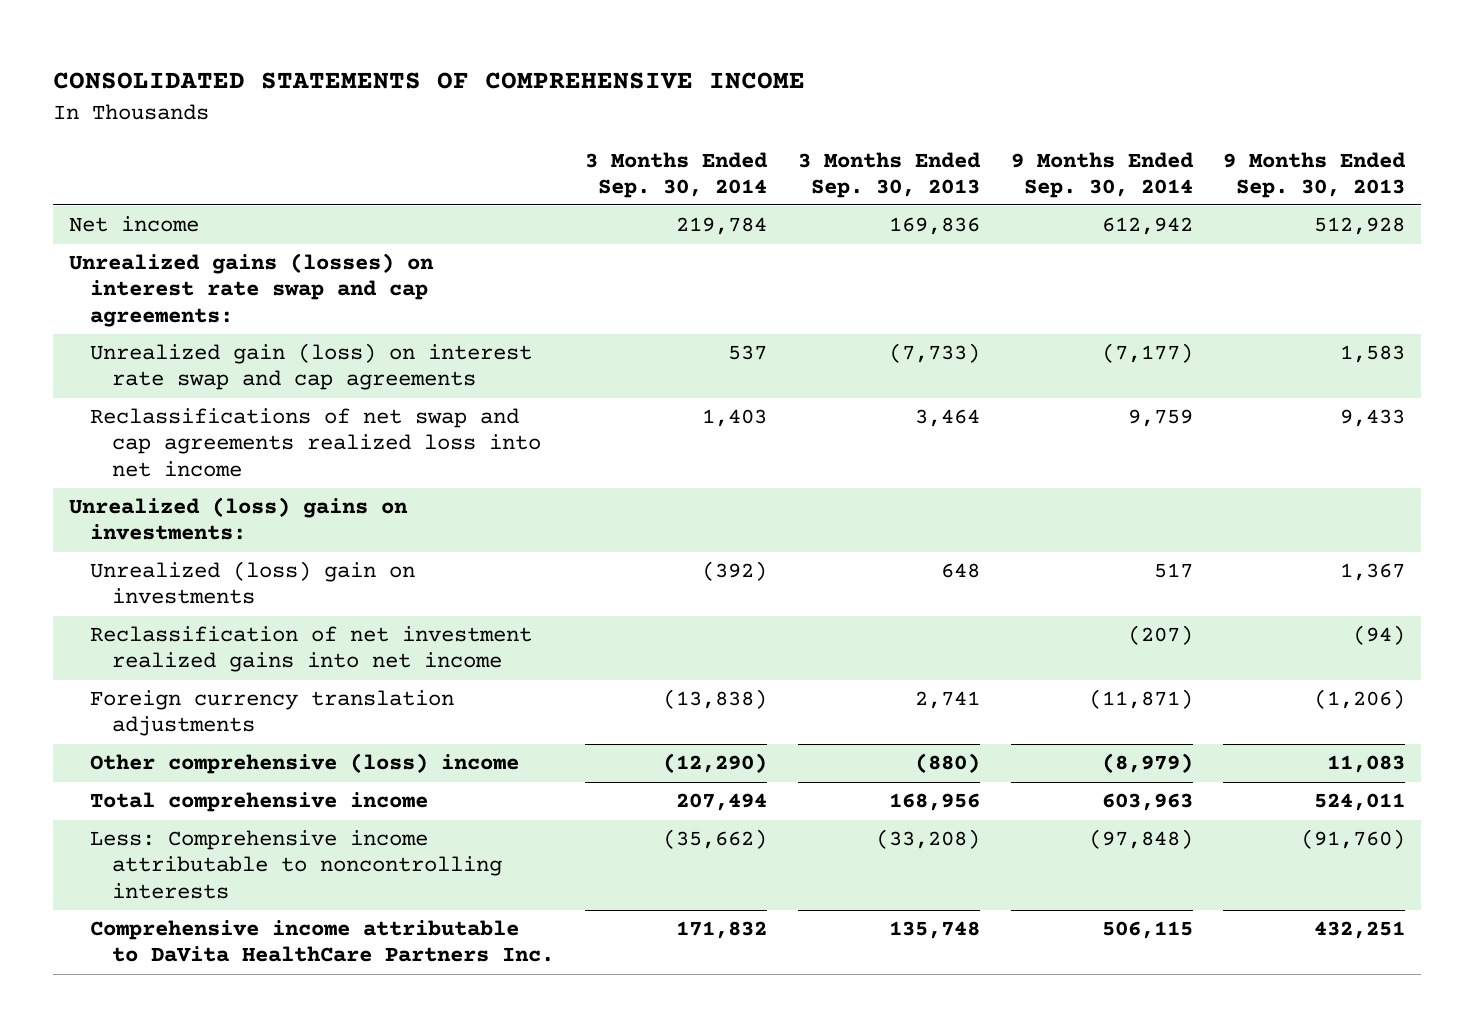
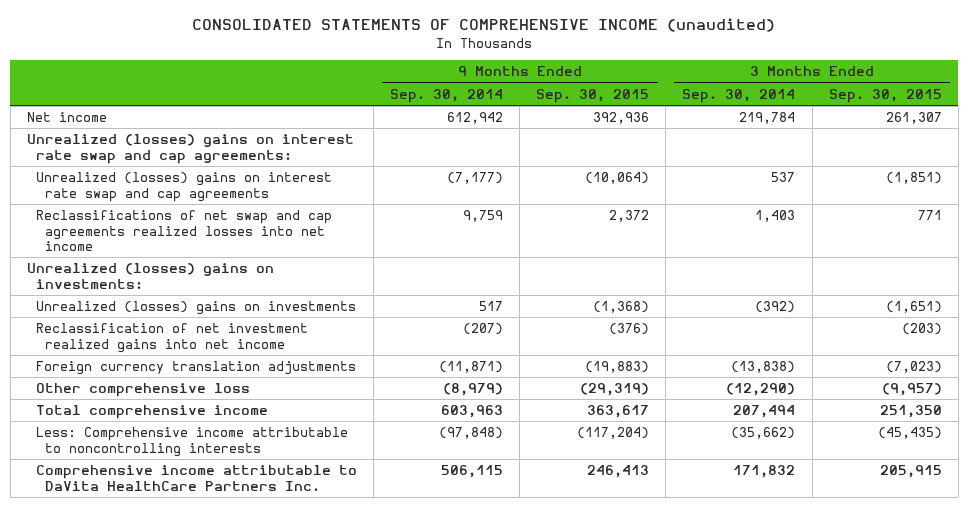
- CONSOLIDATED STATEMENTS OF COMPREHENSIVE INCOME
+ CONSOLIDATED STATEMENTS OF COMPREHENSIVE INCOME (unaudited)
- | 3 Months Ended Sep. 30, 2014 | 3 Months Ended Sep. 30, 2013 | 9 Months Ended Sep. 30, 2014 | 9 Months Ended Sep. 30, 2013
+ | 9 Months Ended Sep. 30, 2014 | 9 Months Ended Sep. 30, 2015 | 3 Months Ended Sep. 30, 2014 | 3 Months Ended Sep. 30, 2015
- Unrealized gains (losses) on interest rate swap and cap agreements:
- Unrealized gain (loss) on interest rate swap and cap agreements | 537 | (7,733) | (7,177) | 1,583
- Reclassifications of net swap and cap agreements realized loss into net income | 1,403 | 3,464 | 9,759 | 9,433
- Unrealized (loss) gains on investments:
- Unrealized (loss) gain on investments | (392) | 648 | 517 | 1,367
+ Unrealized (losses) gains on interest rate swap and cap agreements:
+ Unrealized (losses) gains on interest rate swap and cap agreements | (7,177) | (10,064) | 537 | (1,851)
+ Reclassifications of net swap and cap agreements realized losses into net income | 9,759 | 2,372 | 1,403 | 771
+ Unrealized (losses) gains on investments:
+ Unrealized (losses) gains on investments | 517 | (1,368) | (392) | (1,651)
- Other comprehensive (loss) income | (12,290) | (880) | (8,979) | 11,083
+ Other comprehensive loss | (8,979) | (29,319) | (12,290) | (9,957)

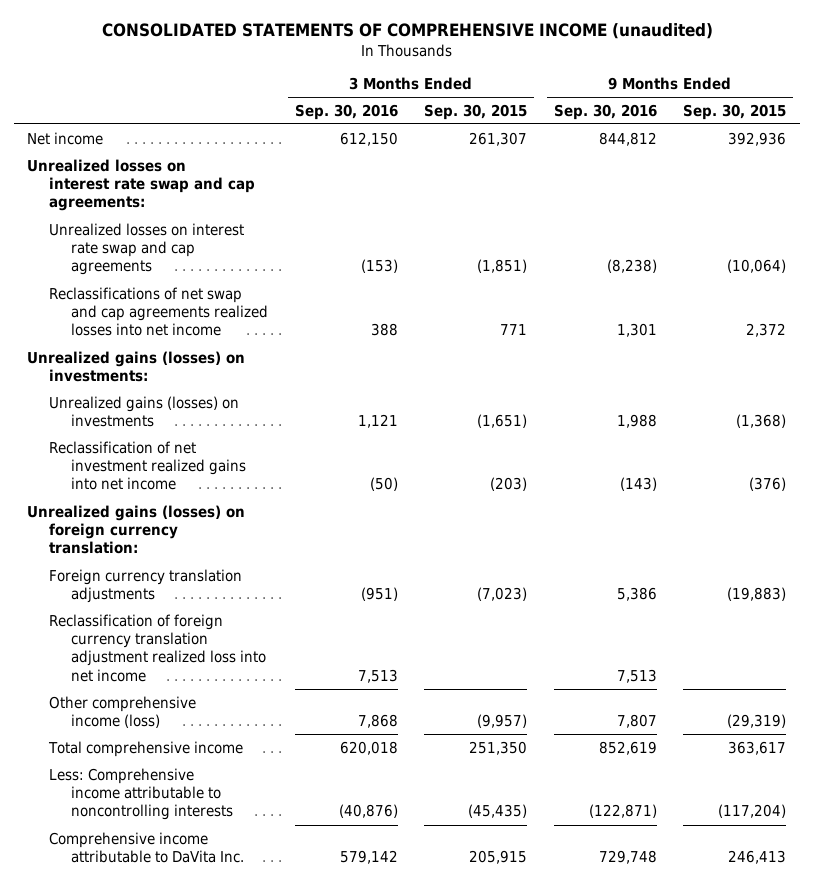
- | 9 Months Ended Sep. 30, 2014 | 9 Months Ended Sep. 30, 2015 | 3 Months Ended Sep. 30, 2014 | 3 Months Ended Sep. 30, 2015
+ | 3 Months Ended Sep. 30, 2016 | 3 Months Ended Sep. 30, 2015 | 9 Months Ended Sep. 30, 2016 | 9 Months Ended Sep. 30, 2015
- Unrealized (losses) gains on interest rate swap and cap agreements:
- Unrealized (losses) gains on interest rate swap and cap agreements | (7,177) | (10,064) | 537 | (1,851)
+ Unrealized losses on interest rate swap and cap agreements:
+ Unrealized losses on interest rate swap and cap agreements | (153) | (1,851) | (8,238) | (10,064)
- Unrealized (losses) gains on investments:
- Unrealized (losses) gains on investments | 517 | (1,368) | (392) | (1,651)
+ Unrealized gains (losses) on investments:
+ Unrealized gains (losses) on investments | 1,121 | (1,651) | 1,988 | (1,368)
+ Unrealized gains (losses) on foreign currency translation:
- Other comprehensive loss | (8,979) | (29,319) | (12,290) | (9,957)
+ Reclassification of foreign currency translation adjustment realized loss into net income | 7,513 | | 7,513 |
+ Other comprehensive income (loss) | 7,868 | (9,957) | 7,807 | (29,319)
- Comprehensive income attributable to DaVita HealthCare Partners Inc. | 506,115 | 246,413 | 171,832 | 205,915
+ Comprehensive income attributable to DaVita Inc. | 579,142 | 205,915 | 729,748 | 246,413

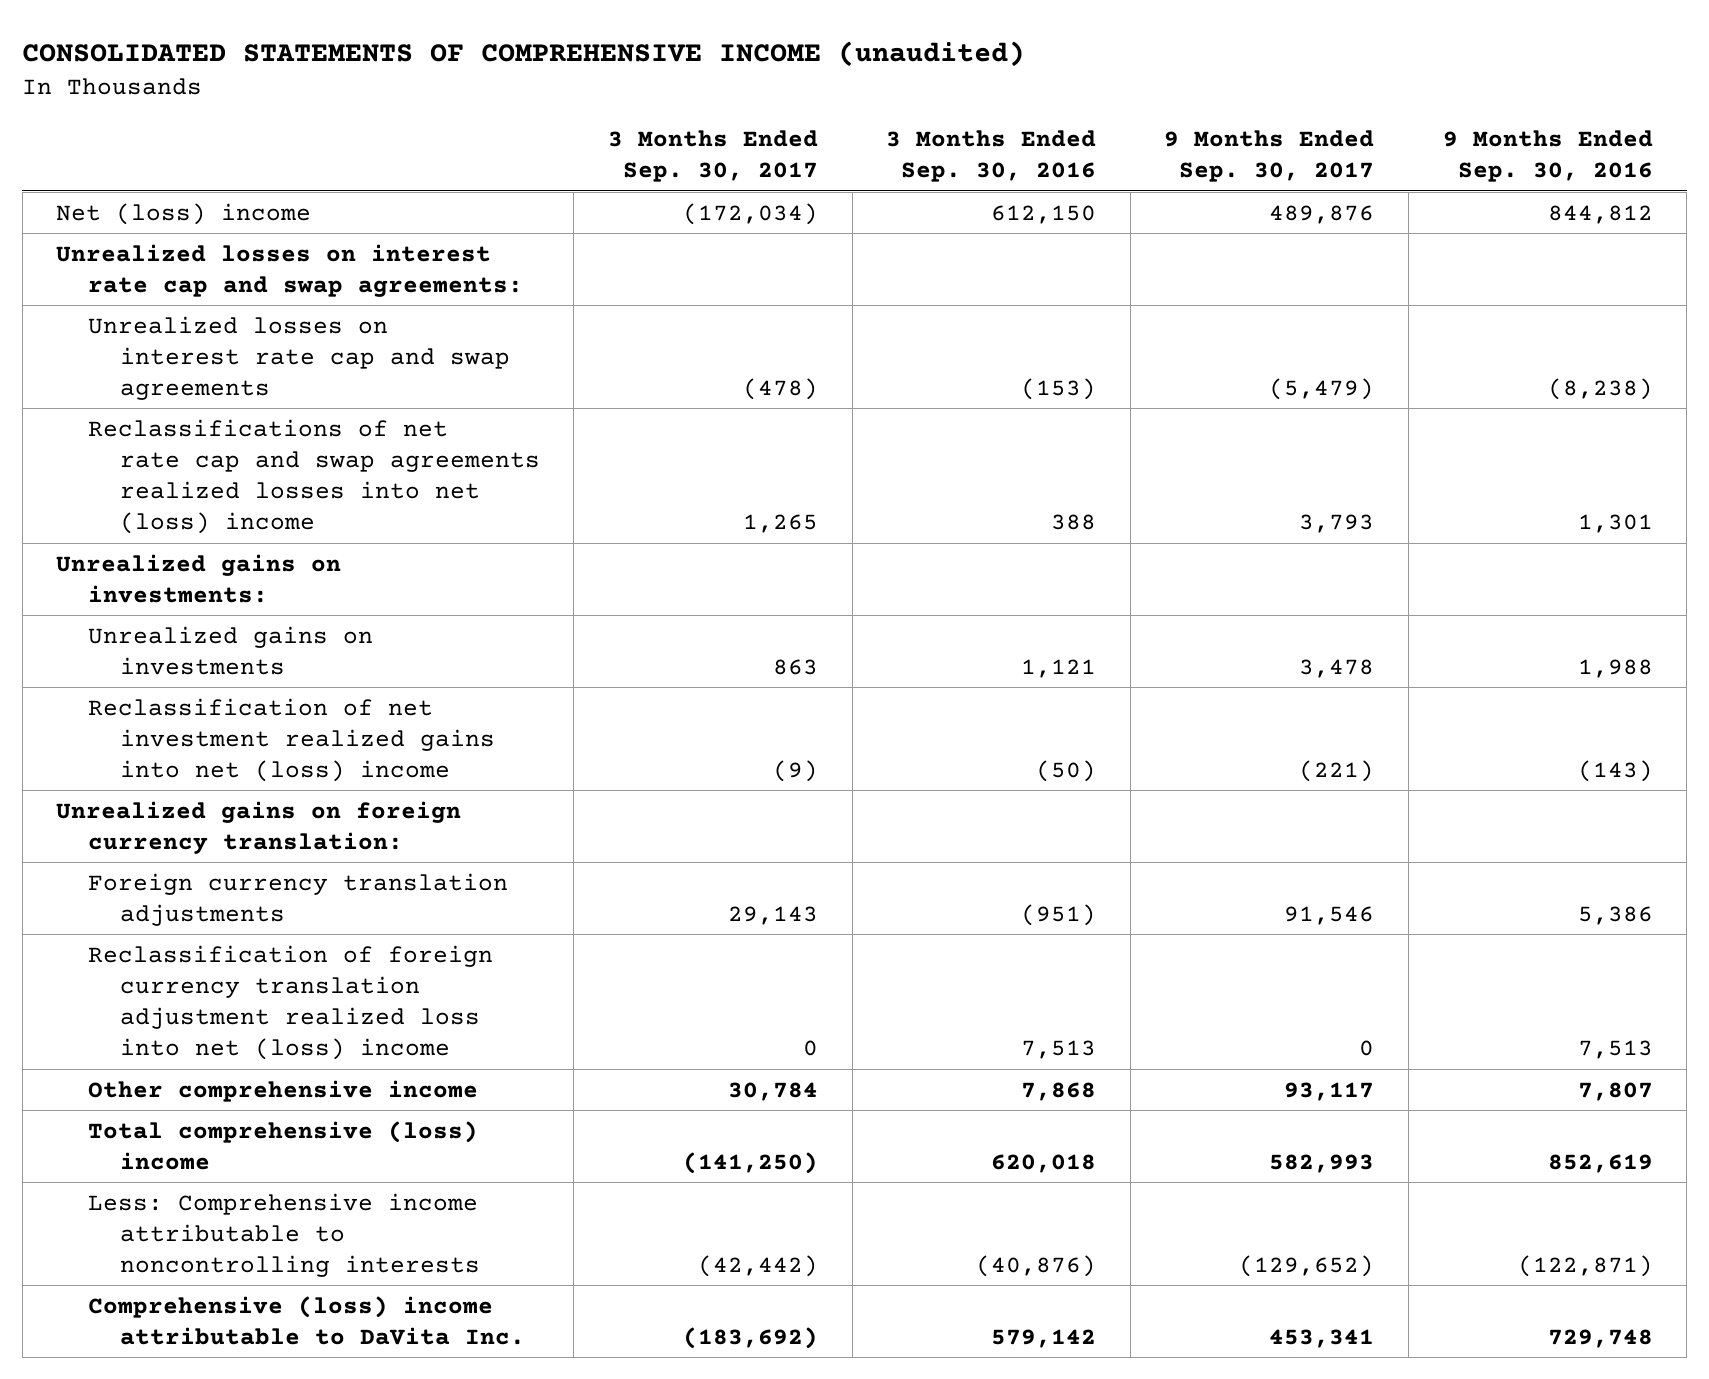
- | 3 Months Ended Sep. 30, 2016 | 3 Months Ended Sep. 30, 2015 | 9 Months Ended Sep. 30, 2016 | 9 Months Ended Sep. 30, 2015
+ | 3 Months Ended Sep. 30, 2017 | 3 Months Ended Sep. 30, 2016 | 9 Months Ended Sep. 30, 2017 | 9 Months Ended Sep. 30, 2016
- Net income | 612,150 | 261,307 | 844,812 | 392,936
- Unrealized losses on interest rate swap and cap agreements:
- Unrealized losses on interest rate swap and cap agreements | (153) | (1,851) | (8,238) | (10,064)
- Reclassifications of net swap and cap agreements realized losses into net income | 388 | 771 | 1,301 | 2,372
- Unrealized gains (losses) on investments:
- Unrealized gains (losses) on investments | 1,121 | (1,651) | 1,988 | (1,368)
- Reclassification of net investment realized gains into net income | (50) | (203) | (143) | (376)
- Unrealized gains (losses) on foreign currency translation:
+ Net (loss) income | (172,034) | 612,150 | 489,876 | 844,812
+ Unrealized losses on interest rate cap and swap agreements:
+ Unrealized losses on interest rate cap and swap agreements | (478) | (153) | (5,479) | (8,238)
+ Reclassifications of net rate cap and swap agreements realized losses into net (loss) income | 1,265 | 388 | 3,793 | 1,301
+ Unrealized gains on investments:
+ Unrealized gains on investments | 863 | 1,121 | 3,478 | 1,988
+ Reclassification of net investment realized gains into net (loss) income | (9) | (50) | (221) | (143)
+ Unrealized gains on foreign currency translation:
- Reclassification of foreign currency translation adjustment realized loss into net income | 7,513 | | 7,513 |
- Other comprehensive income (loss) | 7,868 | (9,957) | 7,807 | (29,319)
- Total comprehensive income | 620,018 | 251,350 | 852,619 | 363,617
+ Reclassification of foreign currency translation adjustment realized loss into net (loss) income | 0 | 7,513 | 0 | 7,513
+ Other comprehensive income | 30,784 | 7,868 | 93,117 | 7,807
+ Total comprehensive (loss) income | (141,250) | 620,018 | 582,993 | 852,619
- Comprehensive income attributable to DaVita Inc. | 579,142 | 205,915 | 729,748 | 246,413
+ Comprehensive (loss) income attributable to DaVita Inc. | (183,692) | 579,142 | 453,341 | 729,748

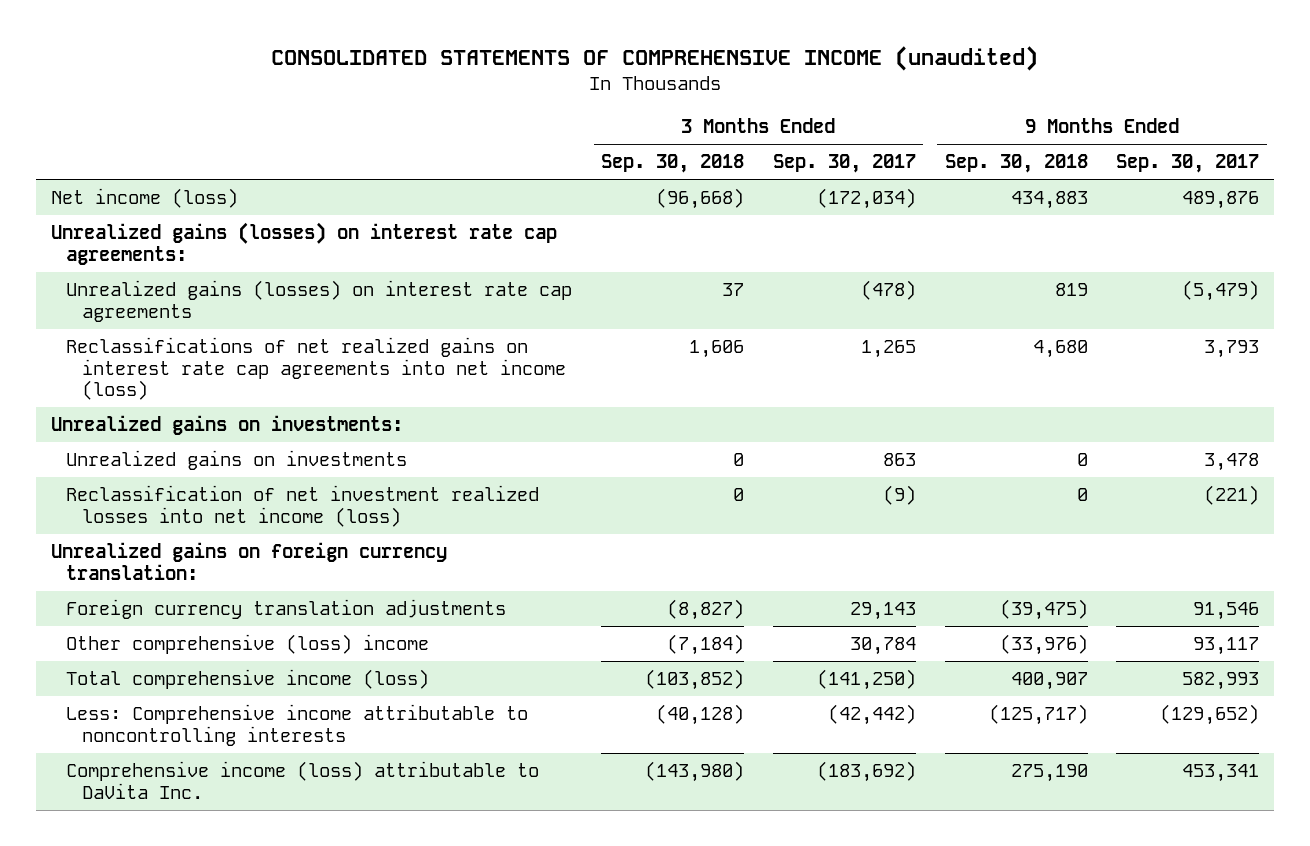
- | 3 Months Ended Sep. 30, 2017 | 3 Months Ended Sep. 30, 2016 | 9 Months Ended Sep. 30, 2017 | 9 Months Ended Sep. 30, 2016
+ | 3 Months Ended Sep. 30, 2018 | 3 Months Ended Sep. 30, 2017 | 9 Months Ended Sep. 30, 2018 | 9 Months Ended Sep. 30, 2017
- Net (loss) income | (172,034) | 612,150 | 489,876 | 844,812
- Unrealized losses on interest rate cap and swap agreements:
- Unrealized losses on interest rate cap and swap agreements | (478) | (153) | (5,479) | (8,238)
- Reclassifications of net rate cap and swap agreements realized losses into net (loss) income | 1,265 | 388 | 3,793 | 1,301
+ Net income (loss) | (96,668) | (172,034) | 434,883 | 489,876
+ Unrealized gains (losses) on interest rate cap agreements:
+ Unrealized gains (losses) on interest rate cap agreements | 37 | (478) | 819 | (5,479)
+ Reclassifications of net realized gains on interest rate cap agreements into net income (loss) | 1,606 | 1,265 | 4,680 | 3,793
- Reclassification of net investment realized gains into net (loss) income | (9) | (50) | (221) | (143)
+ Reclassification of net investment realized losses into net income (loss) | 0 | (9) | 0 | (221)
- Reclassification of foreign currency translation adjustment realized loss into net (loss) income | 0 | 7,513 | 0 | 7,513
- Other comprehensive income | 30,784 | 7,868 | 93,117 | 7,807
- Total comprehensive (loss) income | (141,250) | 620,018 | 582,993 | 852,619
+ Other comprehensive (loss) income | (7,184) | 30,784 | (33,976) | 93,117
+ Total comprehensive income (loss) | (103,852) | (141,250) | 400,907 | 582,993
- Comprehensive (loss) income attributable to DaVita Inc. | (183,692) | 579,142 | 453,341 | 729,748
+ Comprehensive income (loss) attributable to DaVita Inc. | (143,980) | (183,692) | 275,190 | 453,341

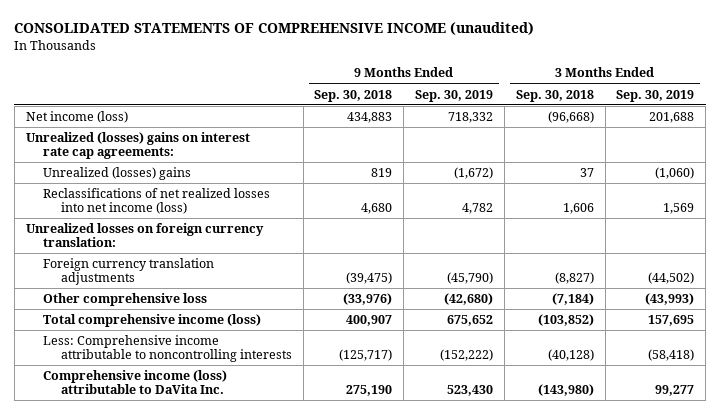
- | 3 Months Ended Sep. 30, 2018 | 3 Months Ended Sep. 30, 2017 | 9 Months Ended Sep. 30, 2018 | 9 Months Ended Sep. 30, 2017
+ | 9 Months Ended Sep. 30, 2018 | 9 Months Ended Sep. 30, 2019 | 3 Months Ended Sep. 30, 2018 | 3 Months Ended Sep. 30, 2019
- Unrealized gains (losses) on interest rate cap agreements:
- Unrealized gains (losses) on interest rate cap agreements | 37 | (478) | 819 | (5,479)
- Reclassifications of net realized gains on interest rate cap agreements into net income (loss) | 1,606 | 1,265 | 4,680 | 3,793
- Unrealized gains on investments:
- Unrealized gains on investments | 0 | 863 | 0 | 3,478
- Reclassification of net investment realized losses into net income (loss) | 0 | (9) | 0 | (221)
- Unrealized gains on foreign currency translation:
+ Unrealized (losses) gains on interest rate cap agreements:
+ Unrealized (losses) gains | 819 | (1,672) | 37 | (1,060)
+ Reclassifications of net realized losses into net income (loss) | 4,680 | 4,782 | 1,606 | 1,569
+ Unrealized losses on foreign currency translation:
- Other comprehensive (loss) income | (7,184) | 30,784 | (33,976) | 93,117
+ Other comprehensive loss | (33,976) | (42,680) | (7,184) | (43,993)

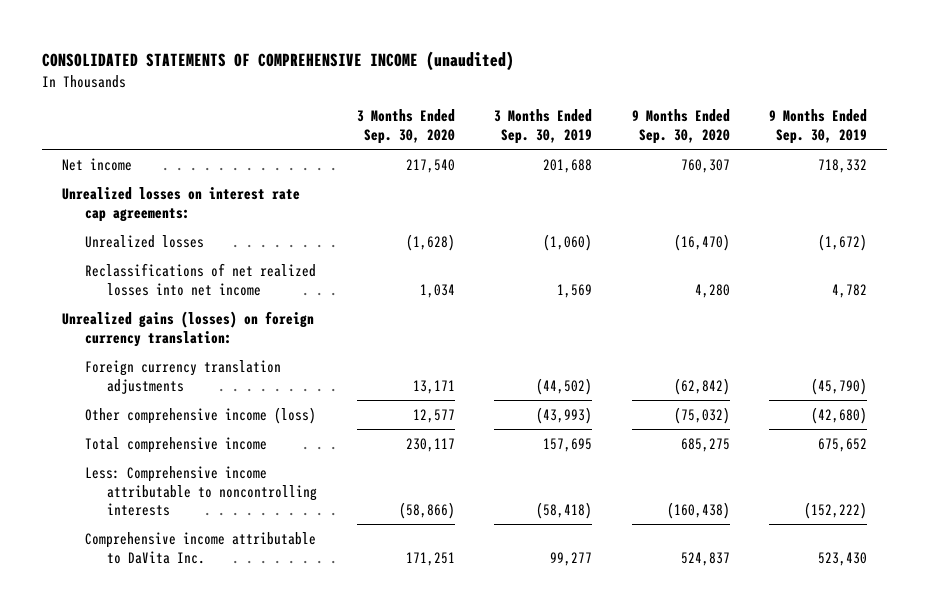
- | 9 Months Ended Sep. 30, 2018 | 9 Months Ended Sep. 30, 2019 | 3 Months Ended Sep. 30, 2018 | 3 Months Ended Sep. 30, 2019
+ | 3 Months Ended Sep. 30, 2020 | 3 Months Ended Sep. 30, 2019 | 9 Months Ended Sep. 30, 2020 | 9 Months Ended Sep. 30, 2019
- Net income (loss) | 434,883 | 718,332 | (96,668) | 201,688
- Unrealized (losses) gains on interest rate cap agreements:
- Unrealized (losses) gains | 819 | (1,672) | 37 | (1,060)
- Reclassifications of net realized losses into net income (loss) | 4,680 | 4,782 | 1,606 | 1,569
- Unrealized losses on foreign currency translation:
+ Net income | 217,540 | 201,688 | 760,307 | 718,332
+ Unrealized losses on interest rate cap agreements:
+ Unrealized losses | (1,628) | (1,060) | (16,470) | (1,672)
+ Reclassifications of net realized losses into net income | 1,034 | 1,569 | 4,280 | 4,782
+ Unrealized gains (losses) on foreign currency translation:
- Other comprehensive loss | (33,976) | (42,680) | (7,184) | (43,993)
- Total comprehensive income (loss) | 400,907 | 675,652 | (103,852) | 157,695
+ Other comprehensive income (loss) | 12,577 | (43,993) | (75,032) | (42,680)
+ Total comprehensive income | 230,117 | 157,695 | 685,275 | 675,652
- Comprehensive income (loss) attributable to DaVita Inc. | 275,190 | 523,430 | (143,980) | 99,277
+ Comprehensive income attributable to DaVita Inc. | 171,251 | 99,277 | 524,837 | 523,430

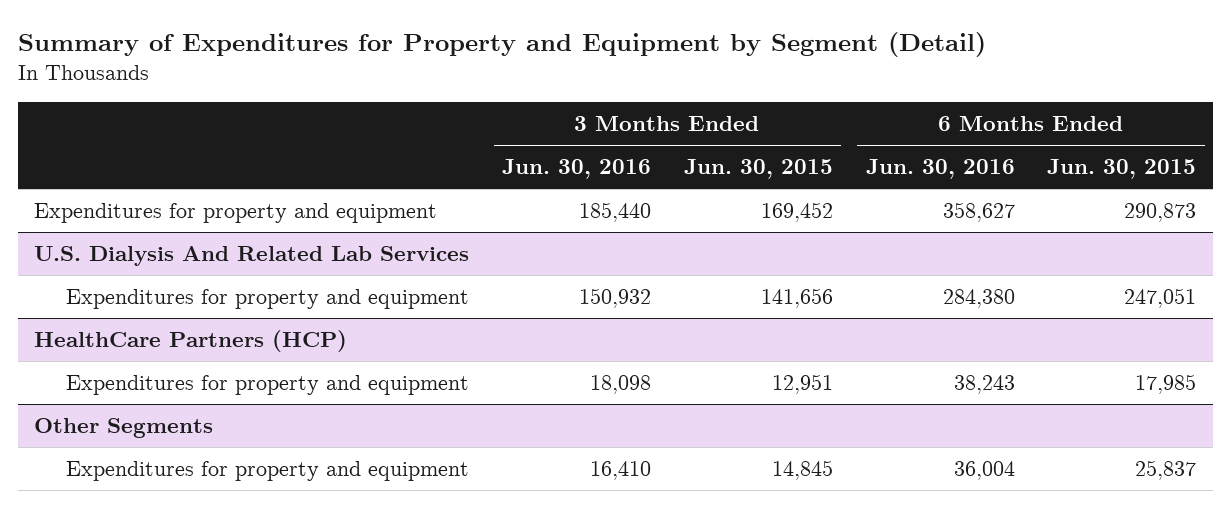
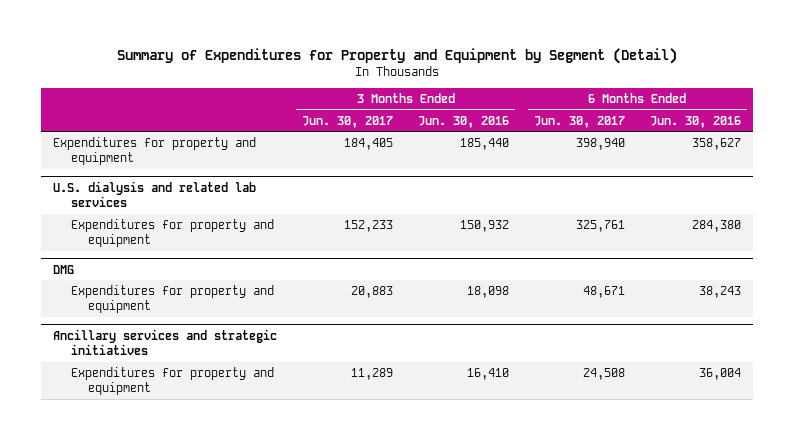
- | 3 Months Ended Jun. 30, 2016 | 3 Months Ended Jun. 30, 2015 | 6 Months Ended Jun. 30, 2016 | 6 Months Ended Jun. 30, 2015
+ | 3 Months Ended Jun. 30, 2017 | 3 Months Ended Jun. 30, 2016 | 6 Months Ended Jun. 30, 2017 | 6 Months Ended Jun. 30, 2016
- U.S. Dialysis And Related Lab Services
+ U.S. dialysis and related lab services
- HealthCare Partners (HCP)
+ DMG
- Other Segments
+ Ancillary services and strategic initiatives

